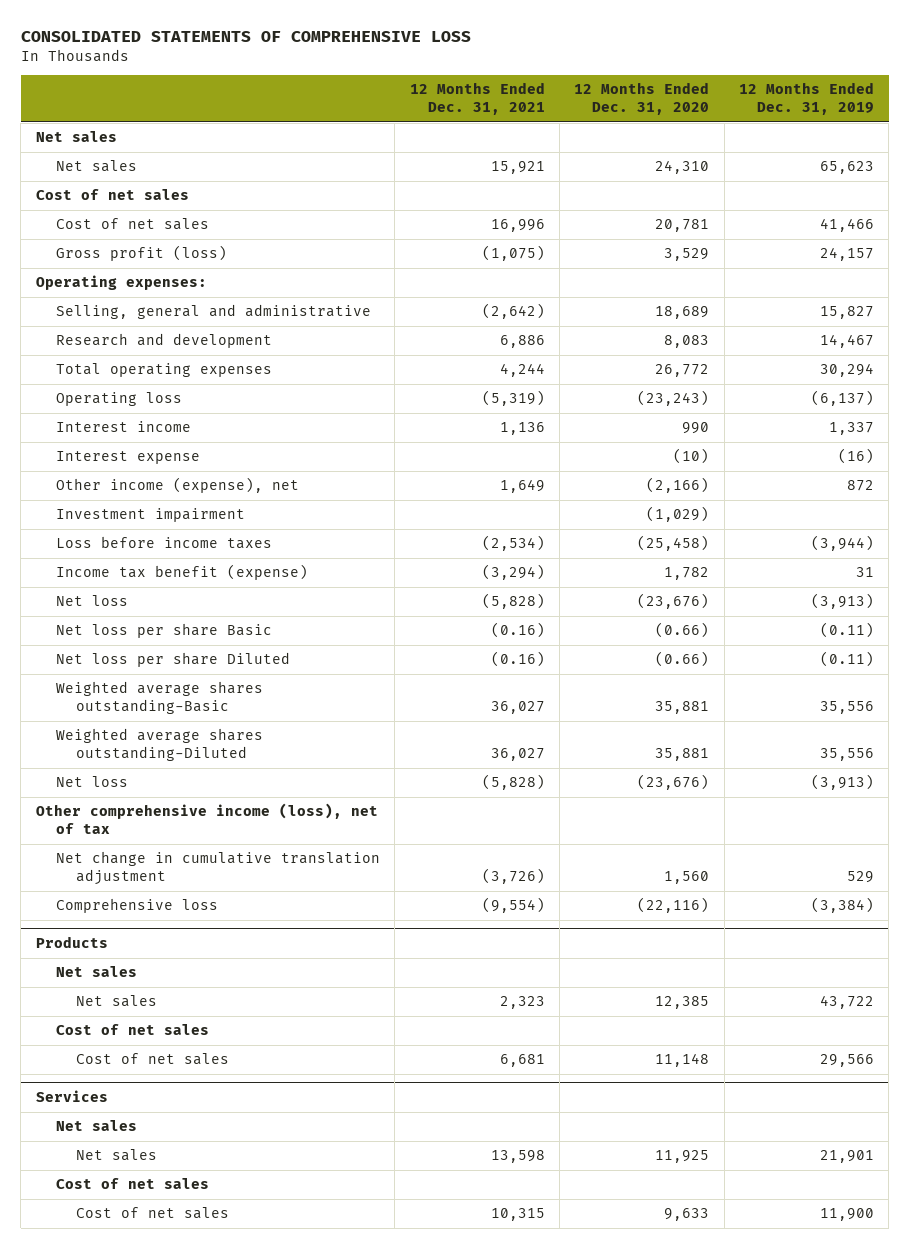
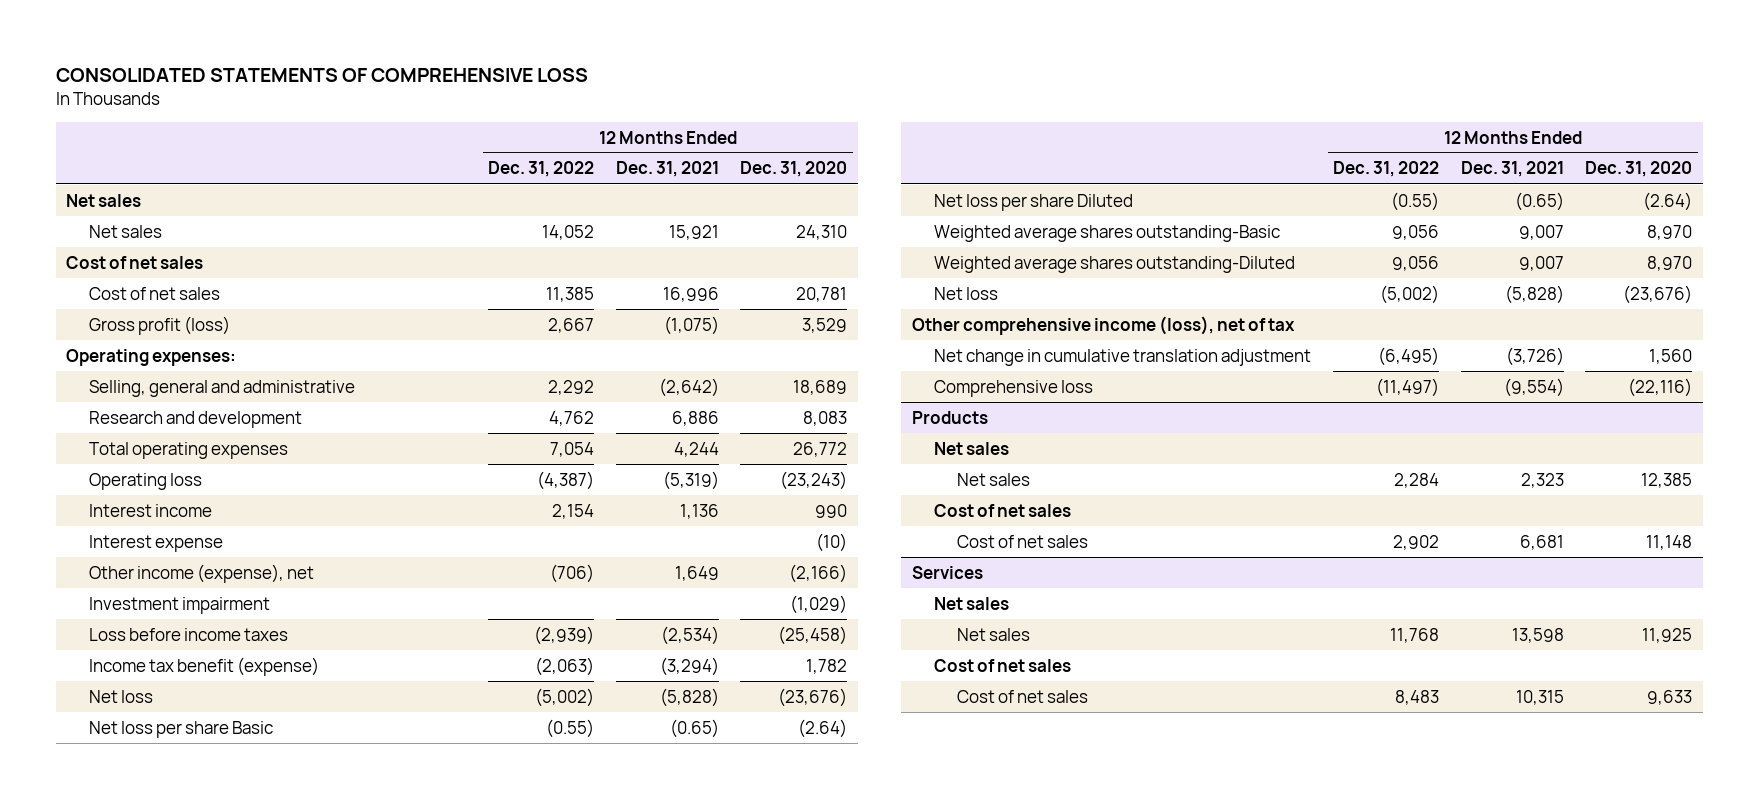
- | 12 Months Ended Dec. 31, 2021 | 12 Months Ended Dec. 31, 2020 | 12 Months Ended Dec. 31, 2019
+ | 12 Months Ended Dec. 31, 2022 | 12 Months Ended Dec. 31, 2021 | 12 Months Ended Dec. 31, 2020
- Net loss per share Basic | (0.16) | (0.66) | (0.11)
- Net loss per share Diluted | (0.16) | (0.66) | (0.11)
- Weighted average shares outstanding-Basic | 36,027 | 35,881 | 35,556
- Weighted average shares outstanding-Diluted | 36,027 | 35,881 | 35,556
+ Net loss per share Basic | (0.55) | (0.65) | (2.64)
+ Net loss per share Diluted | (0.55) | (0.65) | (2.64)
+ Weighted average shares outstanding-Basic | 9,056 | 9,007 | 8,970
+ Weighted average shares outstanding-Diluted | 9,056 | 9,007 | 8,970

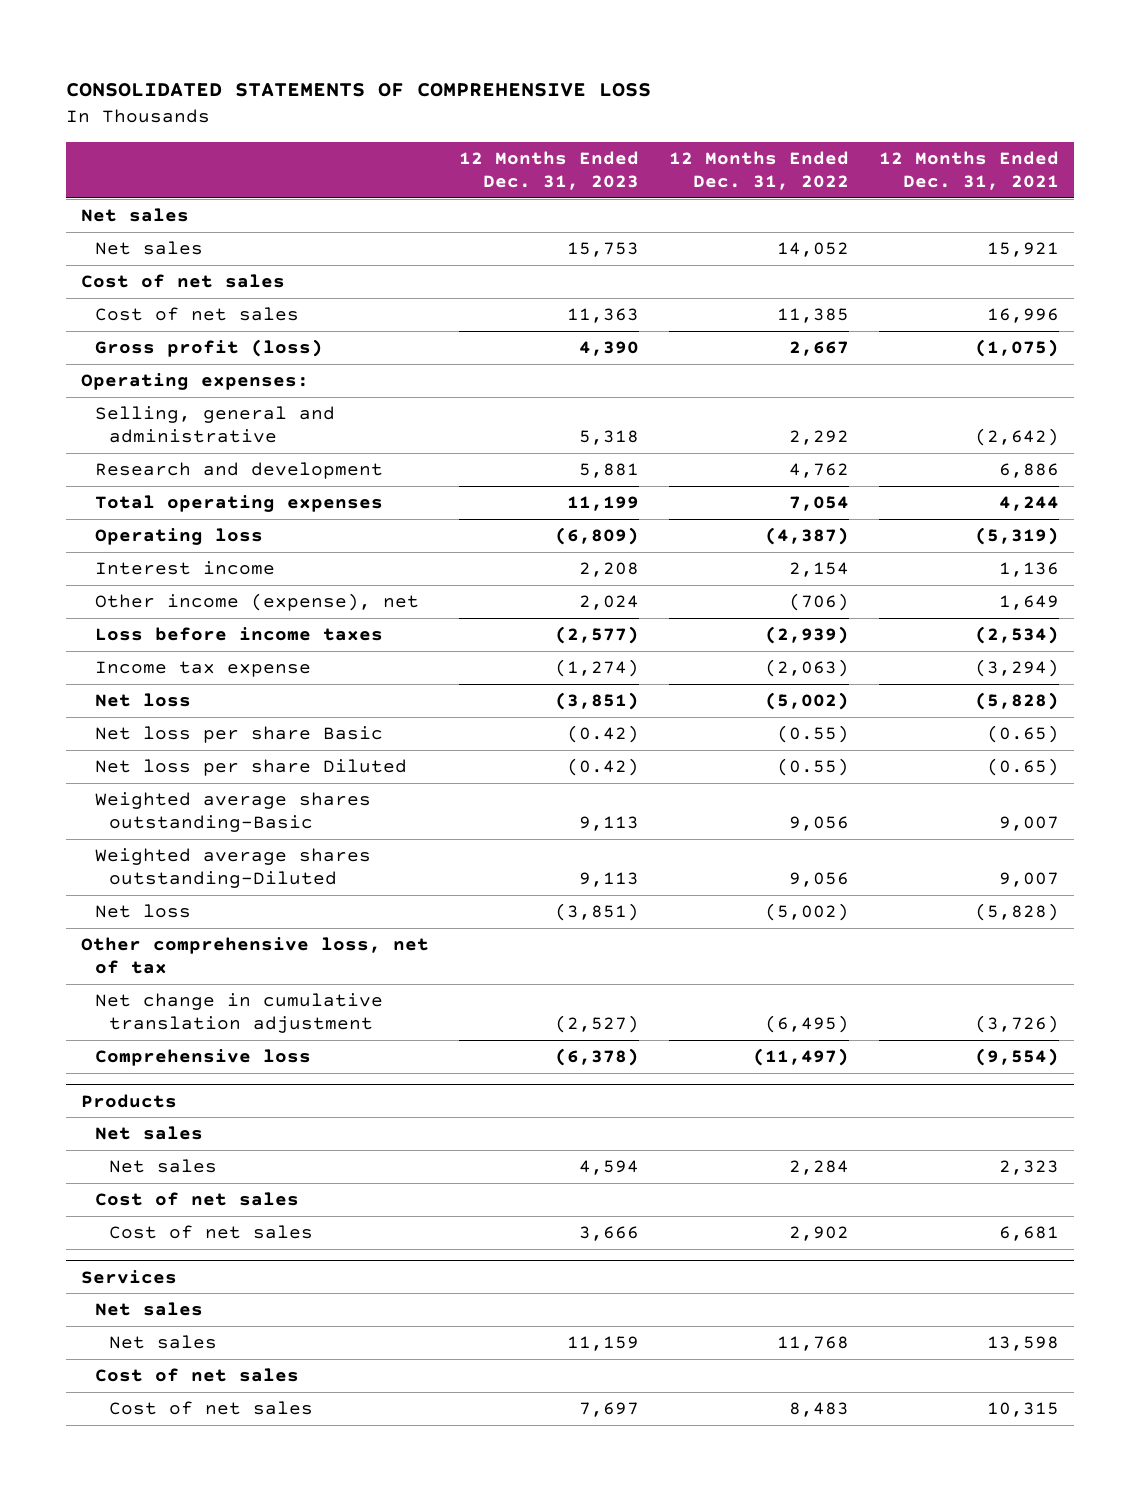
- | 12 Months Ended Dec. 31, 2022 | 12 Months Ended Dec. 31, 2021 | 12 Months Ended Dec. 31, 2020
+ | 12 Months Ended Dec. 31, 2023 | 12 Months Ended Dec. 31, 2022 | 12 Months Ended Dec. 31, 2021
- Interest expense | | | (10)
- Investment impairment | | | (1,029)
- Income tax benefit (expense) | (2,063) | (3,294) | 1,782
+ Income tax expense | (1,274) | (2,063) | (3,294)
- Other comprehensive income (loss), net of tax
+ Other comprehensive loss, net of tax

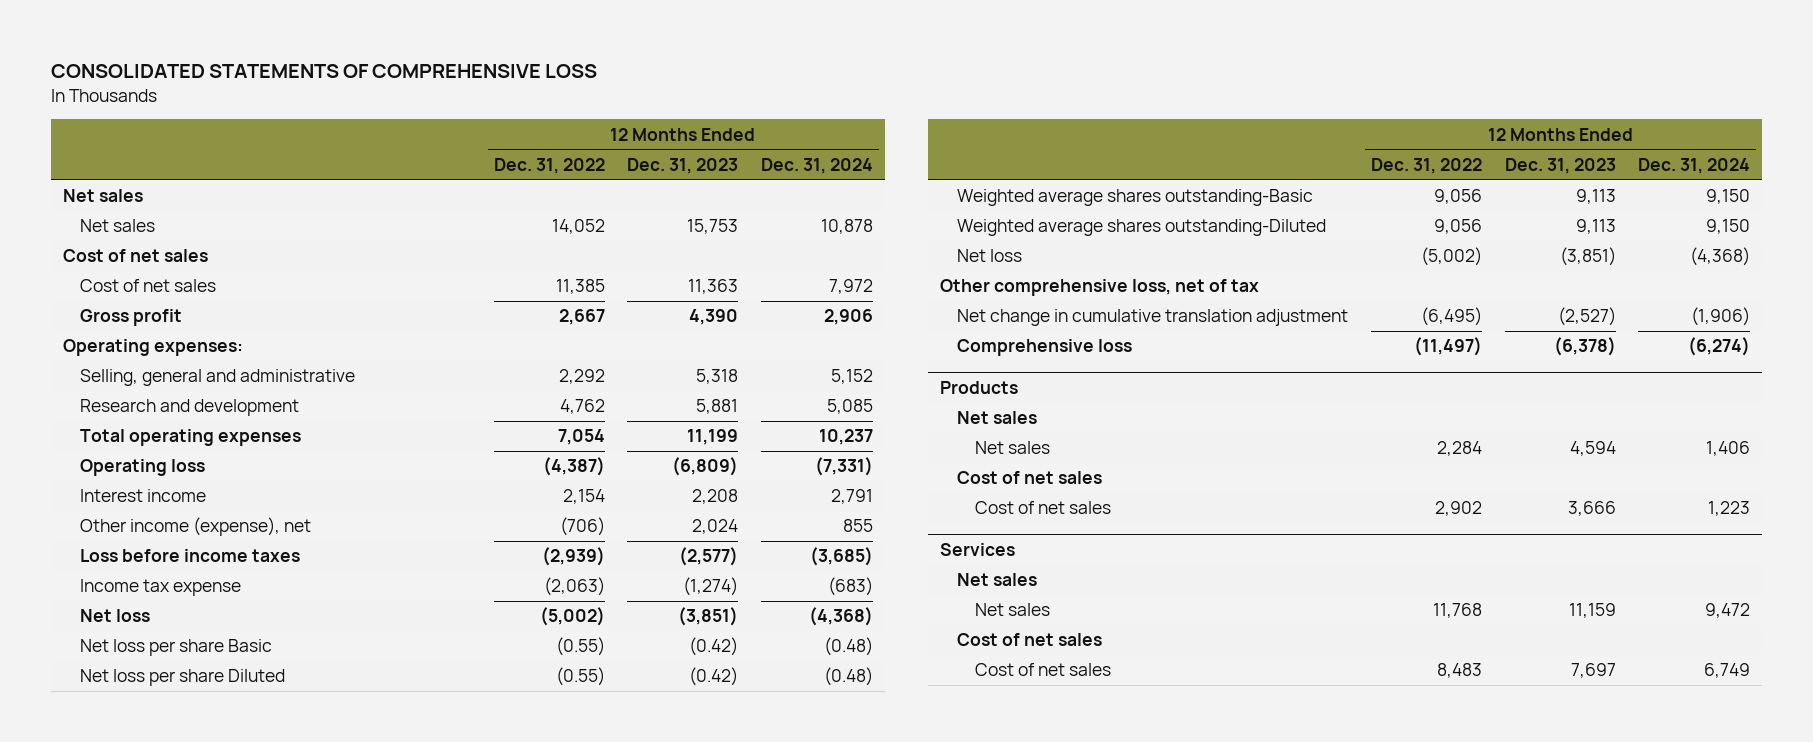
- | 12 Months Ended Dec. 31, 2023 | 12 Months Ended Dec. 31, 2022 | 12 Months Ended Dec. 31, 2021
+ | 12 Months Ended Dec. 31, 2022 | 12 Months Ended Dec. 31, 2023 | 12 Months Ended Dec. 31, 2024
- Gross profit (loss) | 4,390 | 2,667 | (1,075)
+ Gross profit | 2,667 | 4,390 | 2,906

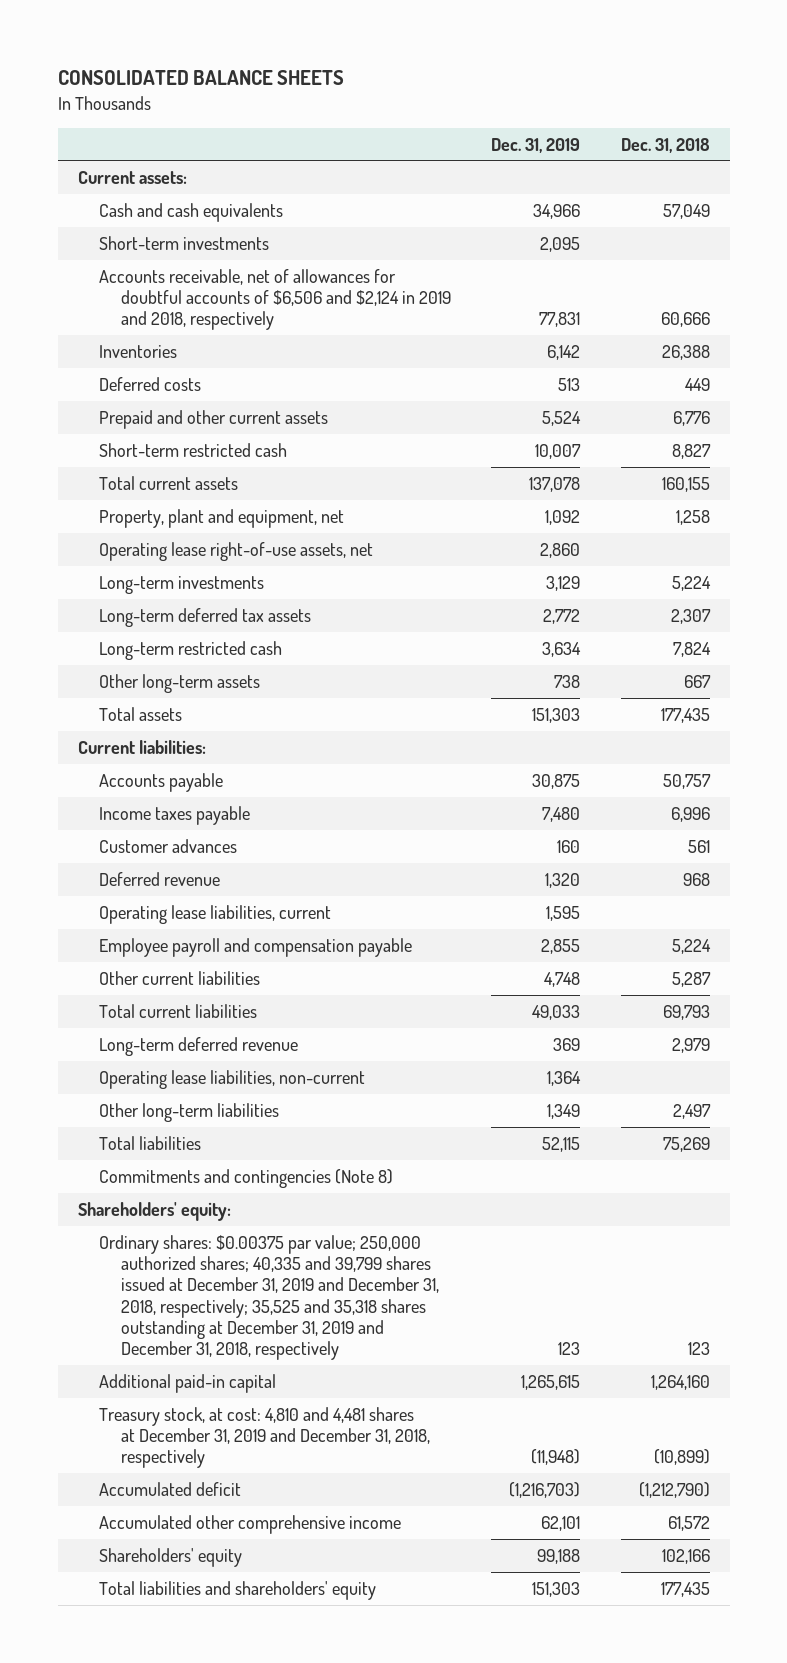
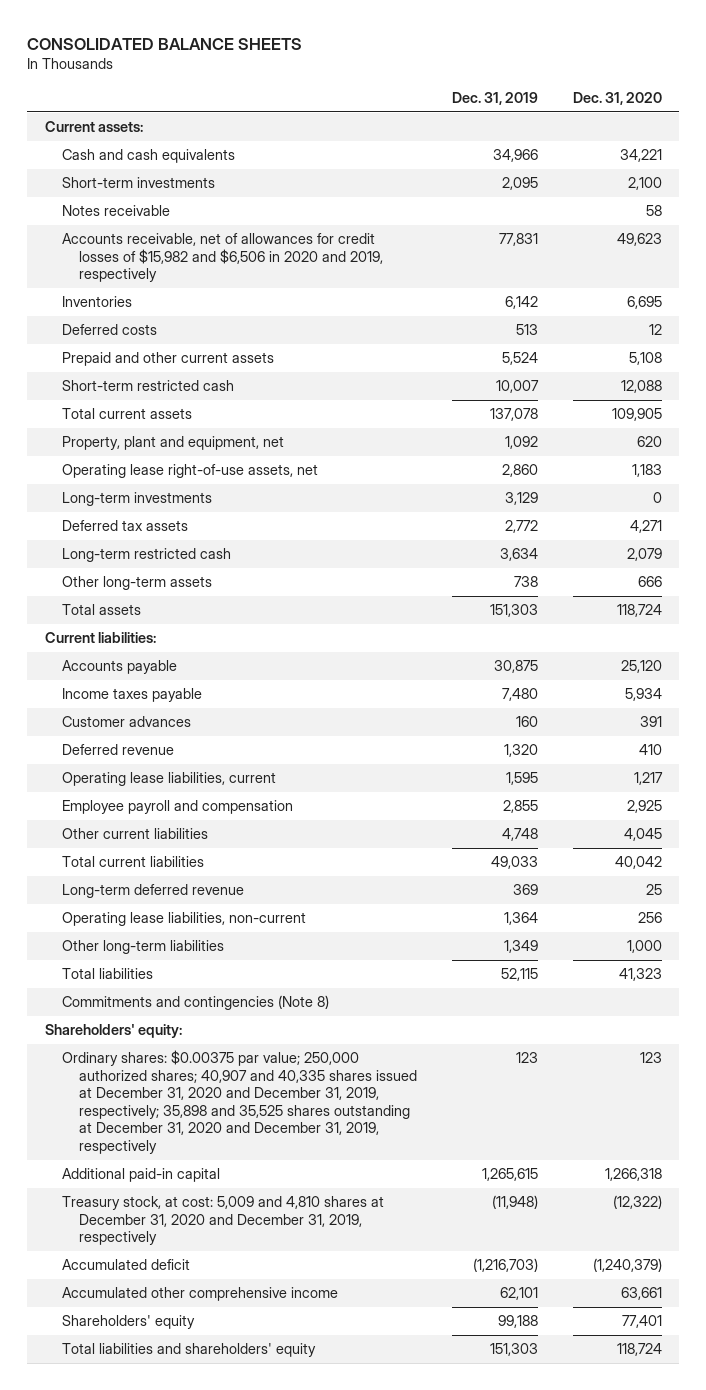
- | Dec. 31, 2019 | Dec. 31, 2018
+ | Dec. 31, 2019 | Dec. 31, 2020
- Accounts receivable, net of allowances for doubtful accounts of $6,506 and $2,124 in 2019 and 2018, respectively | 77,831 | 60,666
+ Notes receivable | | 58
+ Accounts receivable, net of allowances for credit losses of $15,982 and $6,506 in 2020 and 2019, respectively | 77,831 | 49,623
- Long-term deferred tax assets | 2,772 | 2,307
+ Deferred tax assets | 2,772 | 4,271
- Employee payroll and compensation payable | 2,855 | 5,224
+ Employee payroll and compensation | 2,855 | 2,925
- Ordinary shares: $0.00375 par value; 250,000 authorized shares; 40,335 and 39,799 shares issued at December 31, 2019 and December 31, 2018, respectively; 35,525 and 35,318 shares outstanding at December 31, 2019 and December 31, 2018, respectively | 123 | 123
+ Ordinary shares: $0.00375 par value; 250,000 authorized shares; 40,907 and 40,335 shares issued at December 31, 2020 and December 31, 2019, respectively; 35,898 and 35,525 shares outstanding at December 31, 2020 and December 31, 2019, respectively | 123 | 123
- Treasury stock, at cost: 4,810 and 4,481 shares at December 31, 2019 and December 31, 2018, respectively | (11,948) | (10,899)
+ Treasury stock, at cost: 5,009 and 4,810 shares at December 31, 2020 and December 31, 2019, respectively | (11,948) | (12,322)

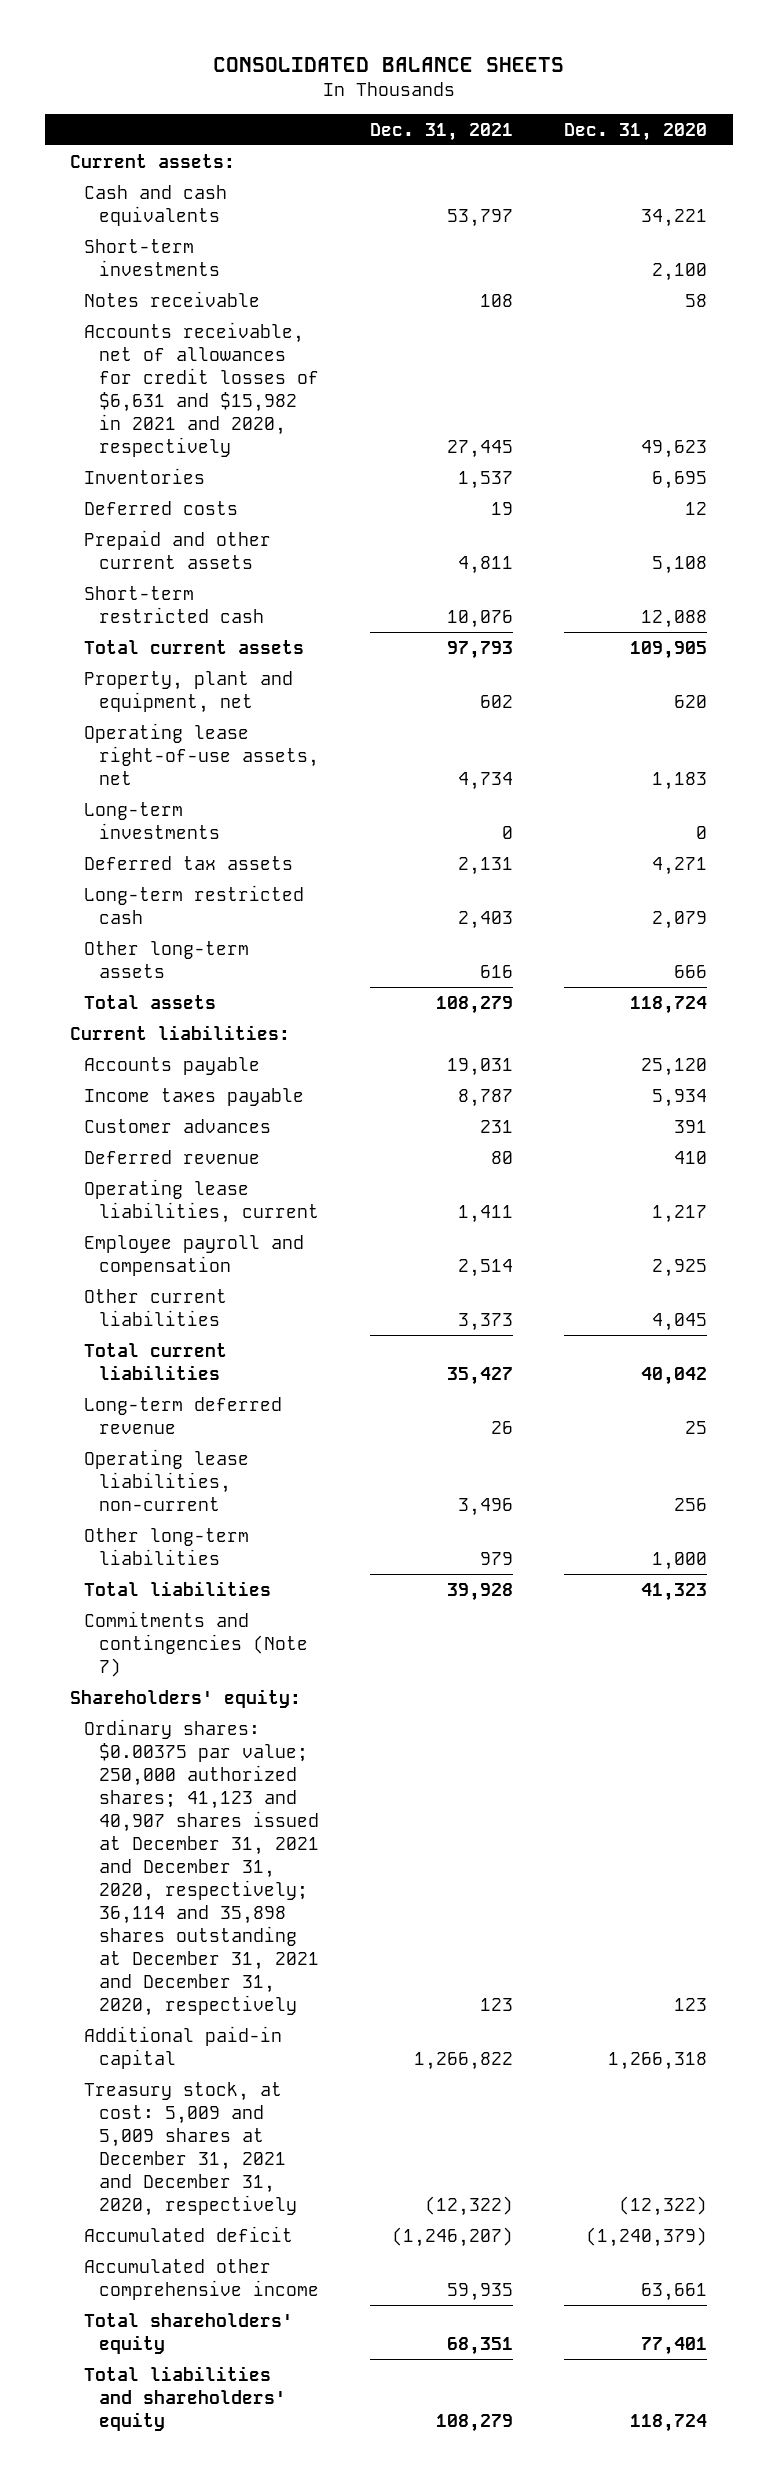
- | Dec. 31, 2019 | Dec. 31, 2020
+ | Dec. 31, 2021 | Dec. 31, 2020
- Accounts receivable, net of allowances for credit losses of $15,982 and $6,506 in 2020 and 2019, respectively | 77,831 | 49,623
+ Accounts receivable, net of allowances for credit losses of $6,631 and $15,982 in 2021 and 2020, respectively | 27,445 | 49,623
- Commitments and contingencies (Note 8)
+ Commitments and contingencies (Note 7)
- Ordinary shares: $0.00375 par value; 250,000 authorized shares; 40,907 and 40,335 shares issued at December 31, 2020 and December 31, 2019, respectively; 35,898 and 35,525 shares outstanding at December 31, 2020 and December 31, 2019, respectively | 123 | 123
+ Ordinary shares: $0.00375 par value; 250,000 authorized shares; 41,123 and 40,907 shares issued at December 31, 2021 and December 31, 2020, respectively; 36,114 and 35,898 shares outstanding at December 31, 2021 and December 31, 2020, respectively | 123 | 123
- Treasury stock, at cost: 5,009 and 4,810 shares at December 31, 2020 and December 31, 2019, respectively | (11,948) | (12,322)
+ Treasury stock, at cost: 5,009 and 5,009 shares at December 31, 2021 and December 31, 2020, respectively | (12,322) | (12,322)
- Shareholders' equity | 99,188 | 77,401
+ Total shareholders' equity | 68,351 | 77,401

